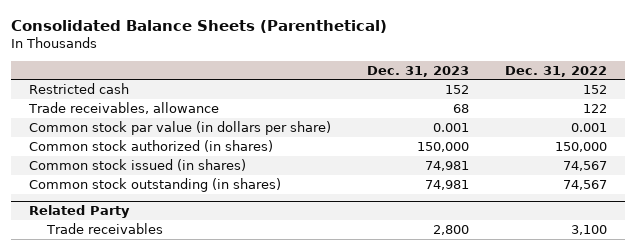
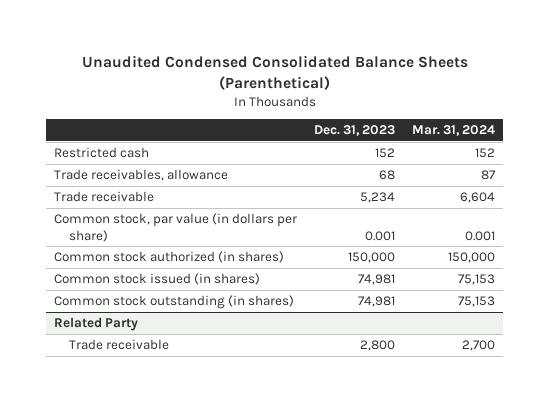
- Consolidated Balance Sheets (Parenthetical)
+ Unaudited Condensed Consolidated Balance Sheets (Parenthetical)
- | Dec. 31, 2023 | Dec. 31, 2022
+ | Dec. 31, 2023 | Mar. 31, 2024
- Common stock par value (in dollars per share) | 0.001 | 0.001
+ Trade receivable | 5,234 | 6,604
+ Common stock, par value (in dollars per share) | 0.001 | 0.001
@ Related Party
- Trade receivables | 2,800 | 3,100
+ Trade receivable | 2,800 | 2,700

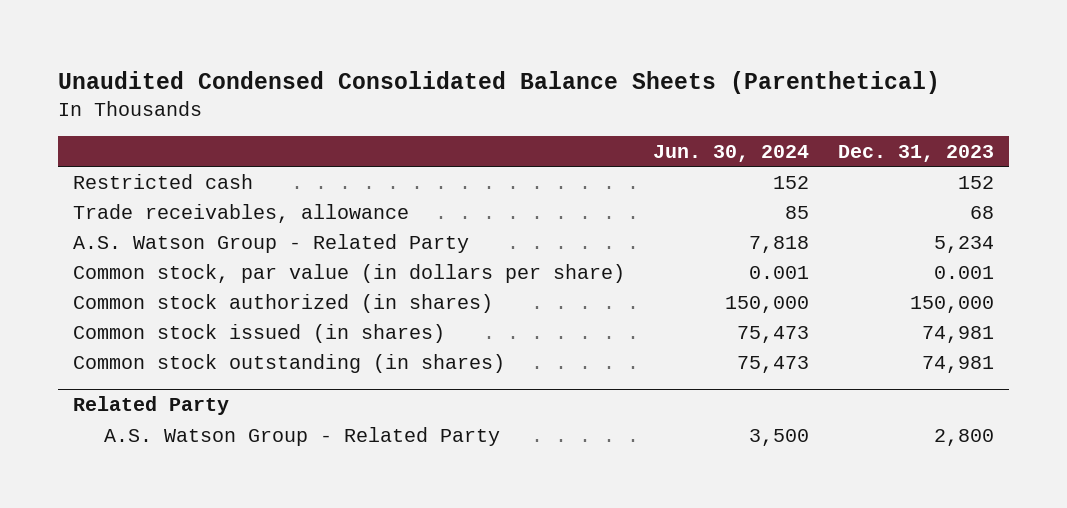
- | Dec. 31, 2023 | Mar. 31, 2024
+ | Jun. 30, 2024 | Dec. 31, 2023
- Trade receivable | 5,234 | 6,604
+ A.S. Watson Group - Related Party | 7,818 | 5,234
@ Related Party
- Trade receivable | 2,800 | 2,700
+ A.S. Watson Group - Related Party | 3,500 | 2,800

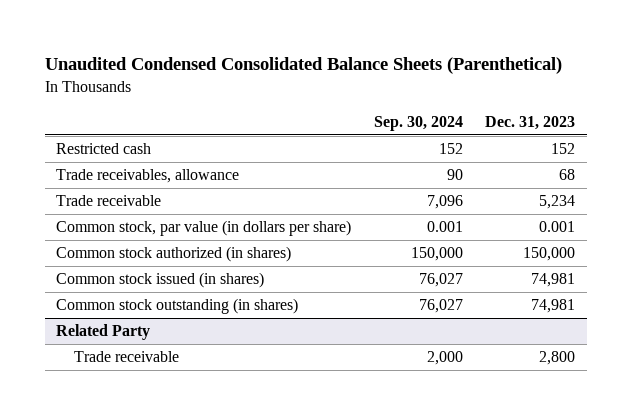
- | Jun. 30, 2024 | Dec. 31, 2023
+ | Sep. 30, 2024 | Dec. 31, 2023
- A.S. Watson Group - Related Party | 7,818 | 5,234
+ Trade receivable | 7,096 | 5,234
@ Related Party
- A.S. Watson Group - Related Party | 3,500 | 2,800
+ Trade receivable | 2,000 | 2,800

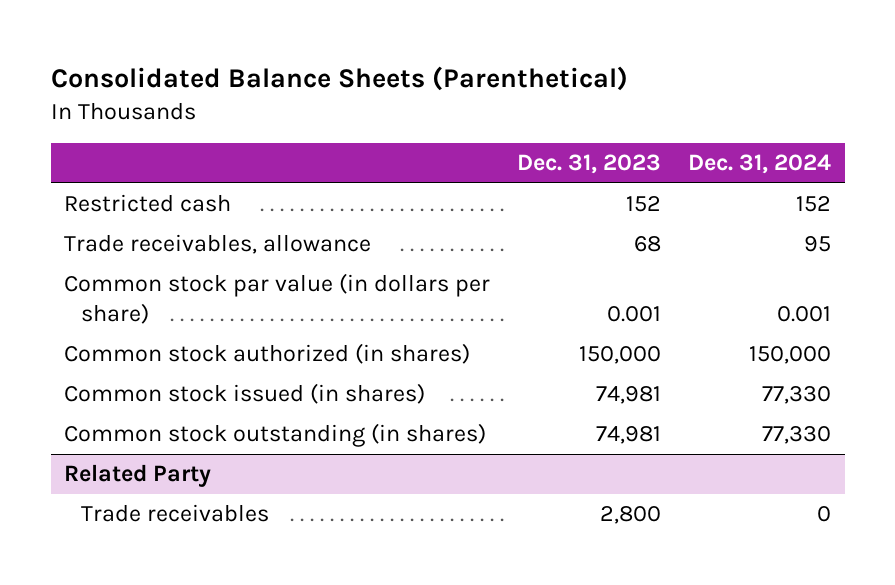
- Unaudited Condensed Consolidated Balance Sheets (Parenthetical)
+ Consolidated Balance Sheets (Parenthetical)
- | Sep. 30, 2024 | Dec. 31, 2023
+ | Dec. 31, 2023 | Dec. 31, 2024
- Trade receivable | 7,096 | 5,234
- Common stock, par value (in dollars per share) | 0.001 | 0.001
+ Common stock par value (in dollars per share) | 0.001 | 0.001
@ Related Party
- Trade receivable | 2,000 | 2,800
+ Trade receivables | 2,800 | 0

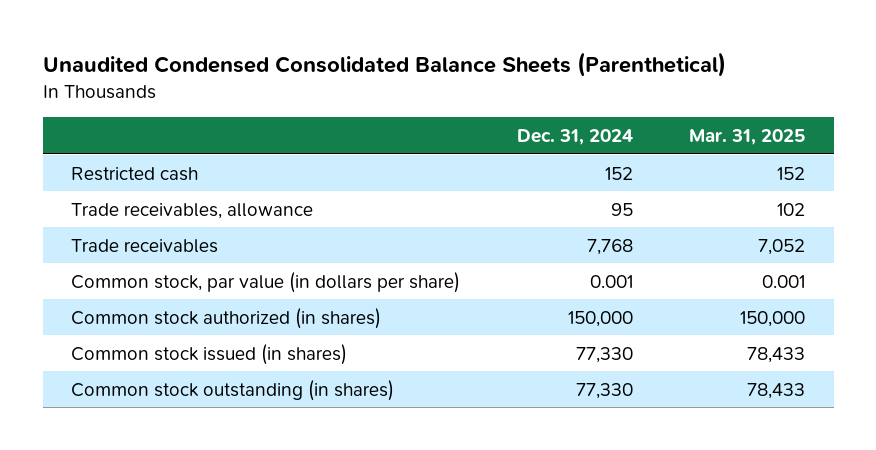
- Consolidated Balance Sheets (Parenthetical)
+ Unaudited Condensed Consolidated Balance Sheets (Parenthetical)
- | Dec. 31, 2023 | Dec. 31, 2024
+ | Dec. 31, 2024 | Mar. 31, 2025
- Common stock par value (in dollars per share) | 0.001 | 0.001
+ Trade receivables | 7,768 | 7,052
+ Common stock, par value (in dollars per share) | 0.001 | 0.001
- Related Party
- Trade receivables | 2,800 | 0

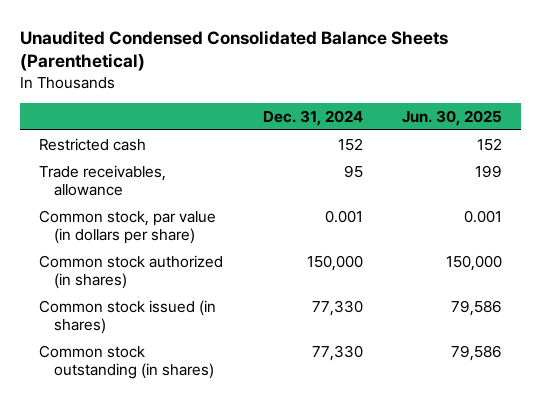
- | Dec. 31, 2024 | Mar. 31, 2025
+ | Dec. 31, 2024 | Jun. 30, 2025
- Trade receivables | 7,768 | 7,052

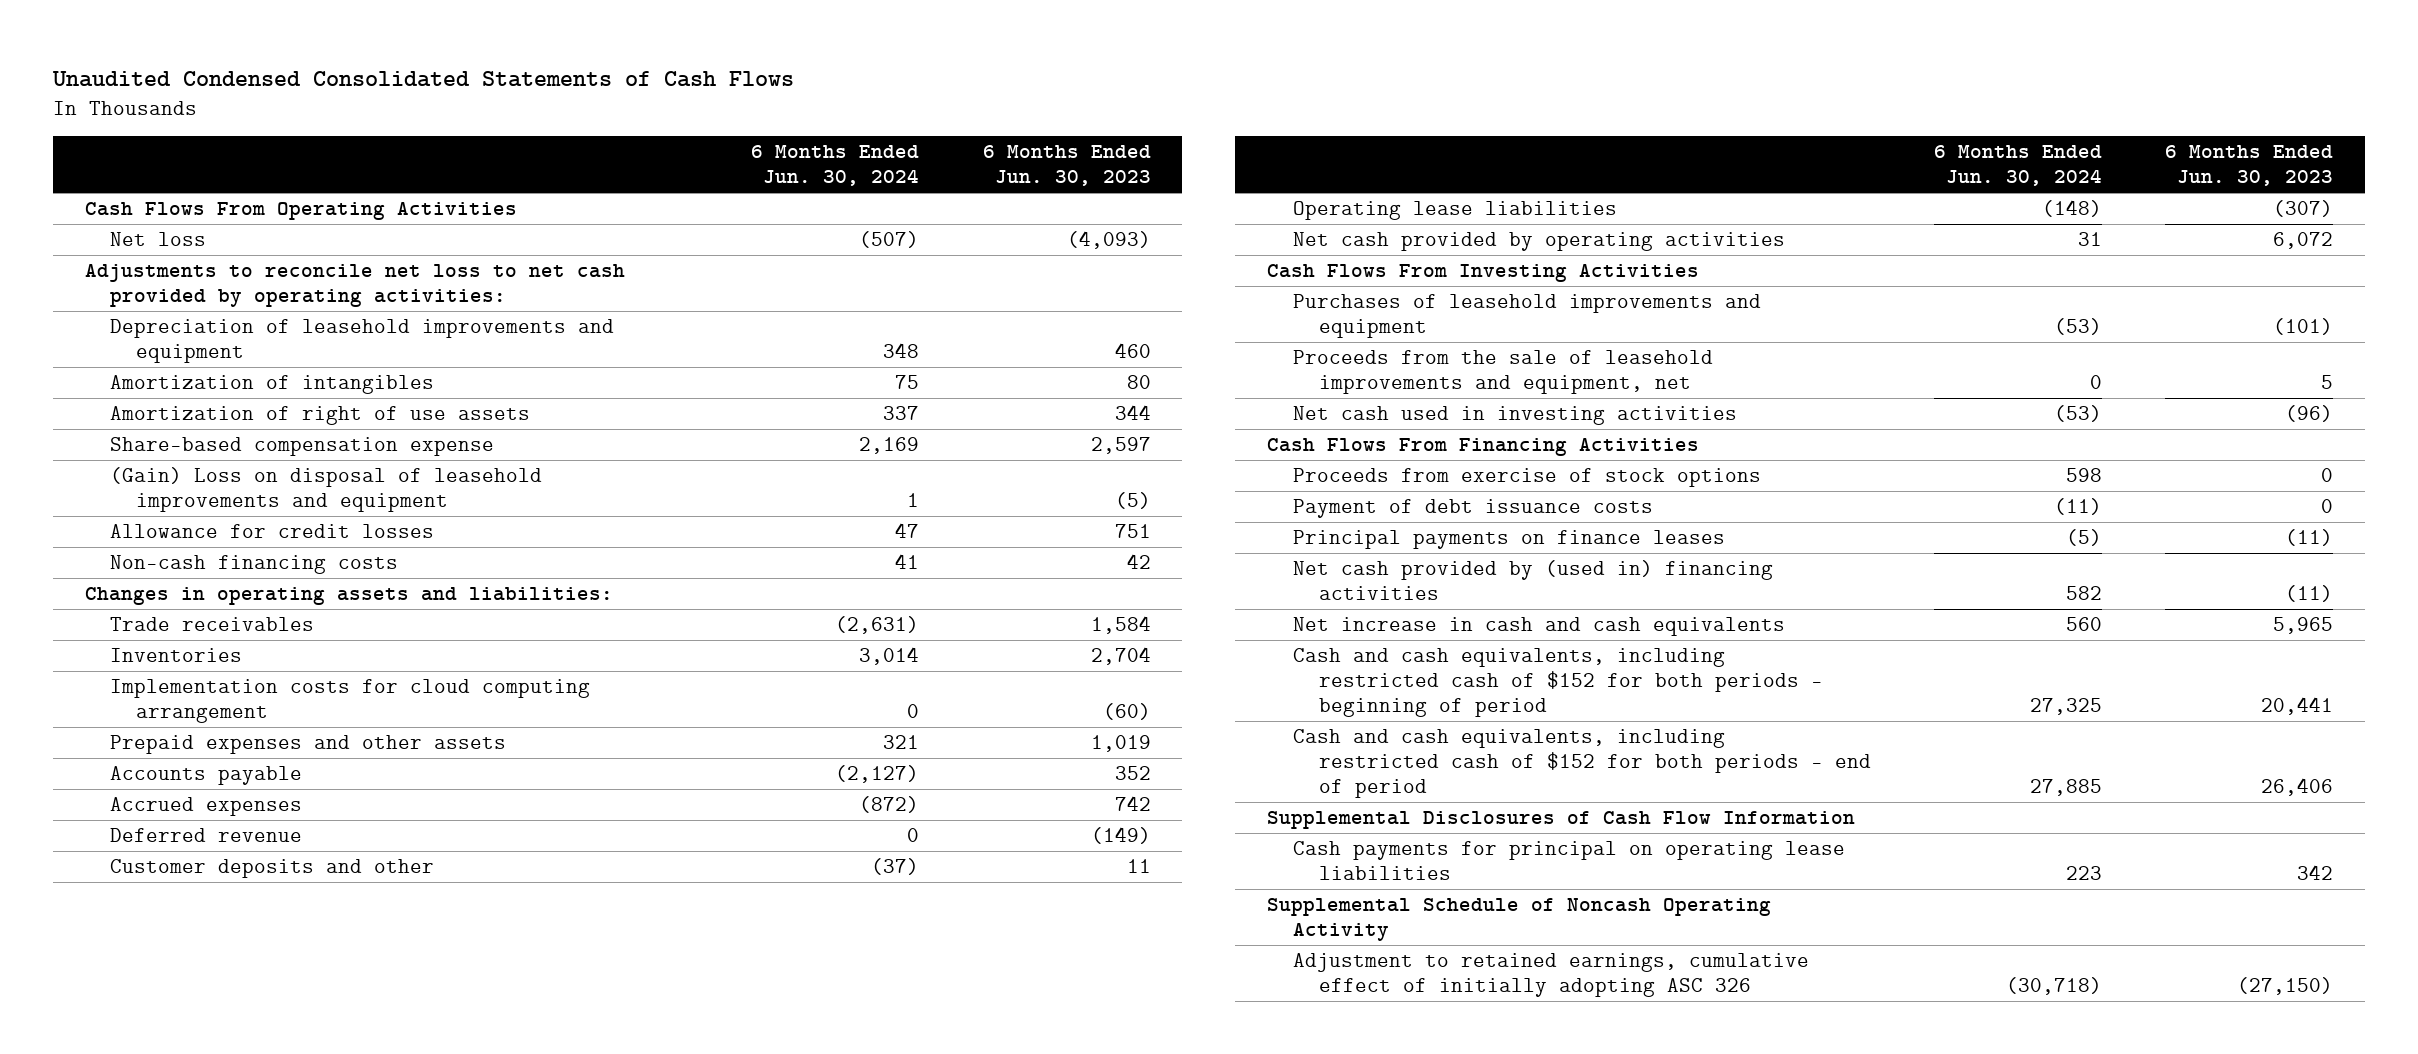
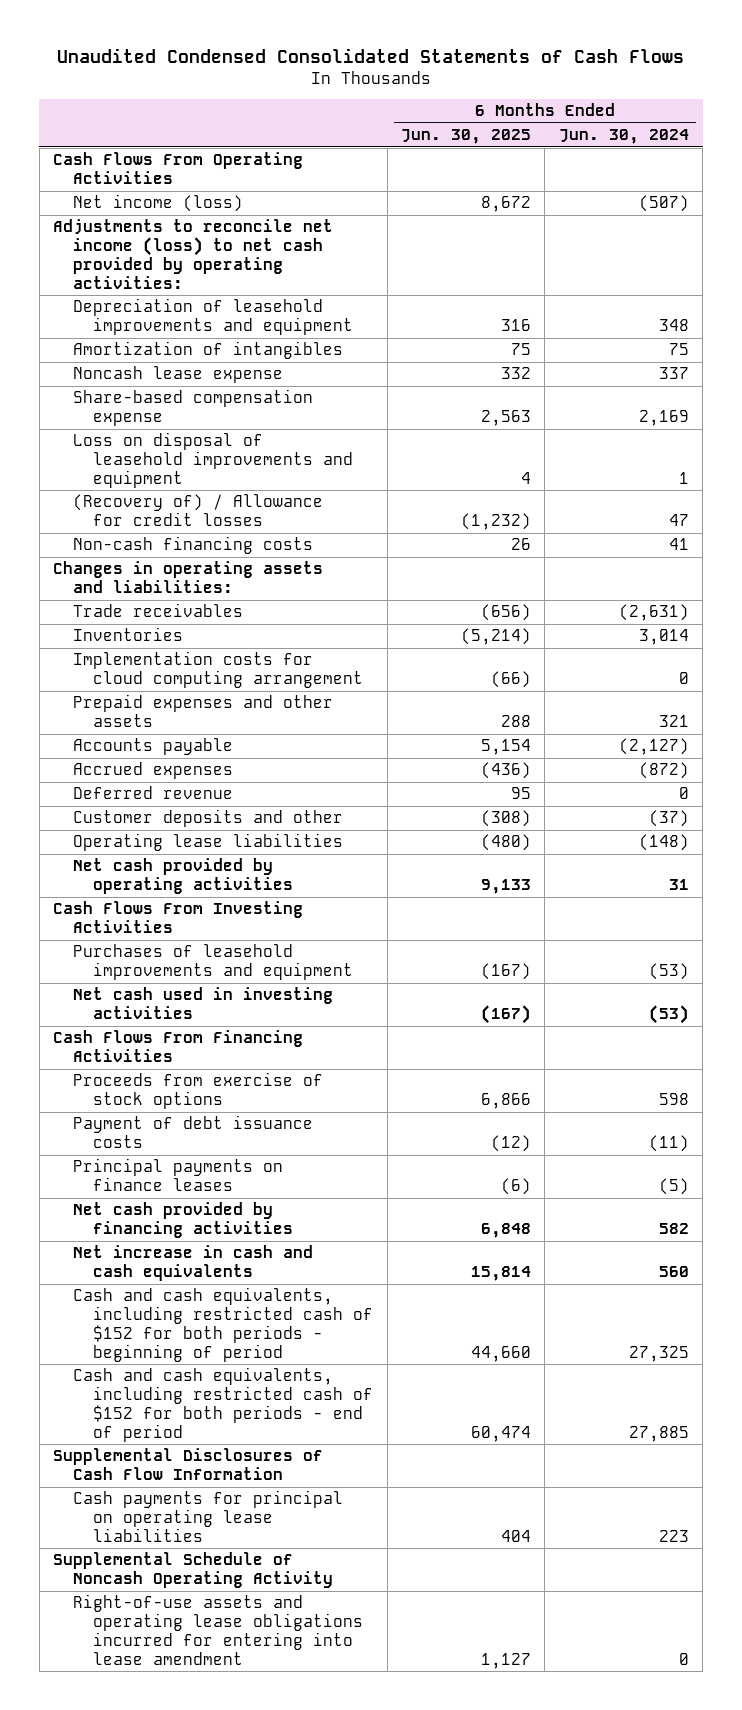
- | 6 Months Ended Jun. 30, 2024 | 6 Months Ended Jun. 30, 2023
+ | 6 Months Ended Jun. 30, 2025 | 6 Months Ended Jun. 30, 2024
- Net loss | (507) | (4,093)
- Adjustments to reconcile net loss to net cash provided by operating activities:
+ Net income (loss) | 8,672 | (507)
+ Adjustments to reconcile net income (loss) to net cash provided by operating activities:
- Amortization of right of use assets | 337 | 344
+ Noncash lease expense | 332 | 337
- (Gain) Loss on disposal of leasehold improvements and equipment | 1 | (5)
- Allowance for credit losses | 47 | 751
+ Loss on disposal of leasehold improvements and equipment | 4 | 1
+ (Recovery of) / Allowance for credit losses | (1,232) | 47
- Proceeds from the sale of leasehold improvements and equipment, net | 0 | 5
- Net cash provided by (used in) financing activities | 582 | (11)
+ Net cash provided by financing activities | 6,848 | 582
- Adjustment to retained earnings, cumulative effect of initially adopting ASC 326 | (30,718) | (27,150)
+ Right-of-use assets and operating lease obligations incurred for entering into lease amendment | 1,127 | 0

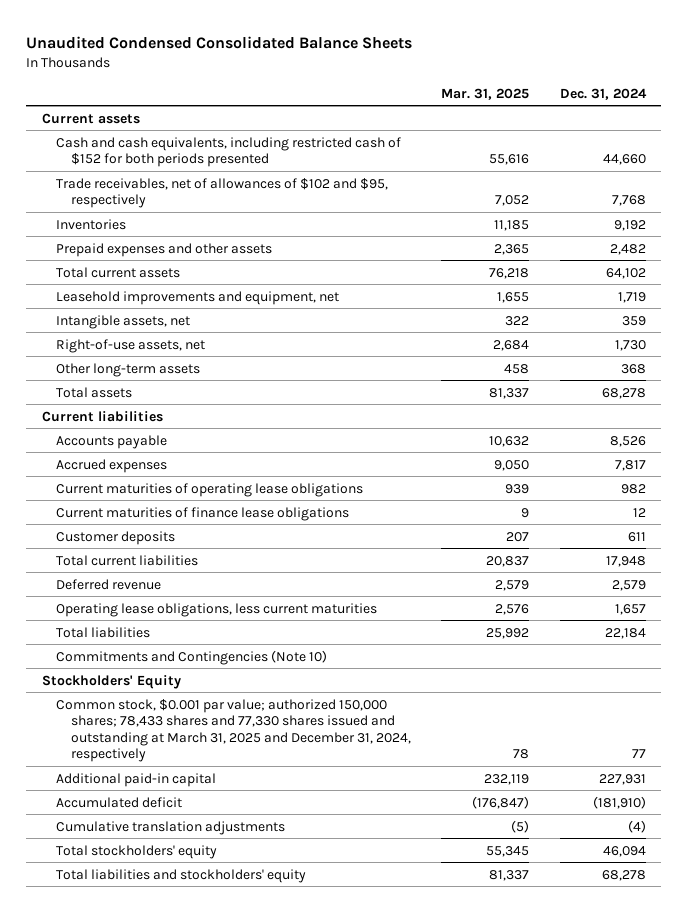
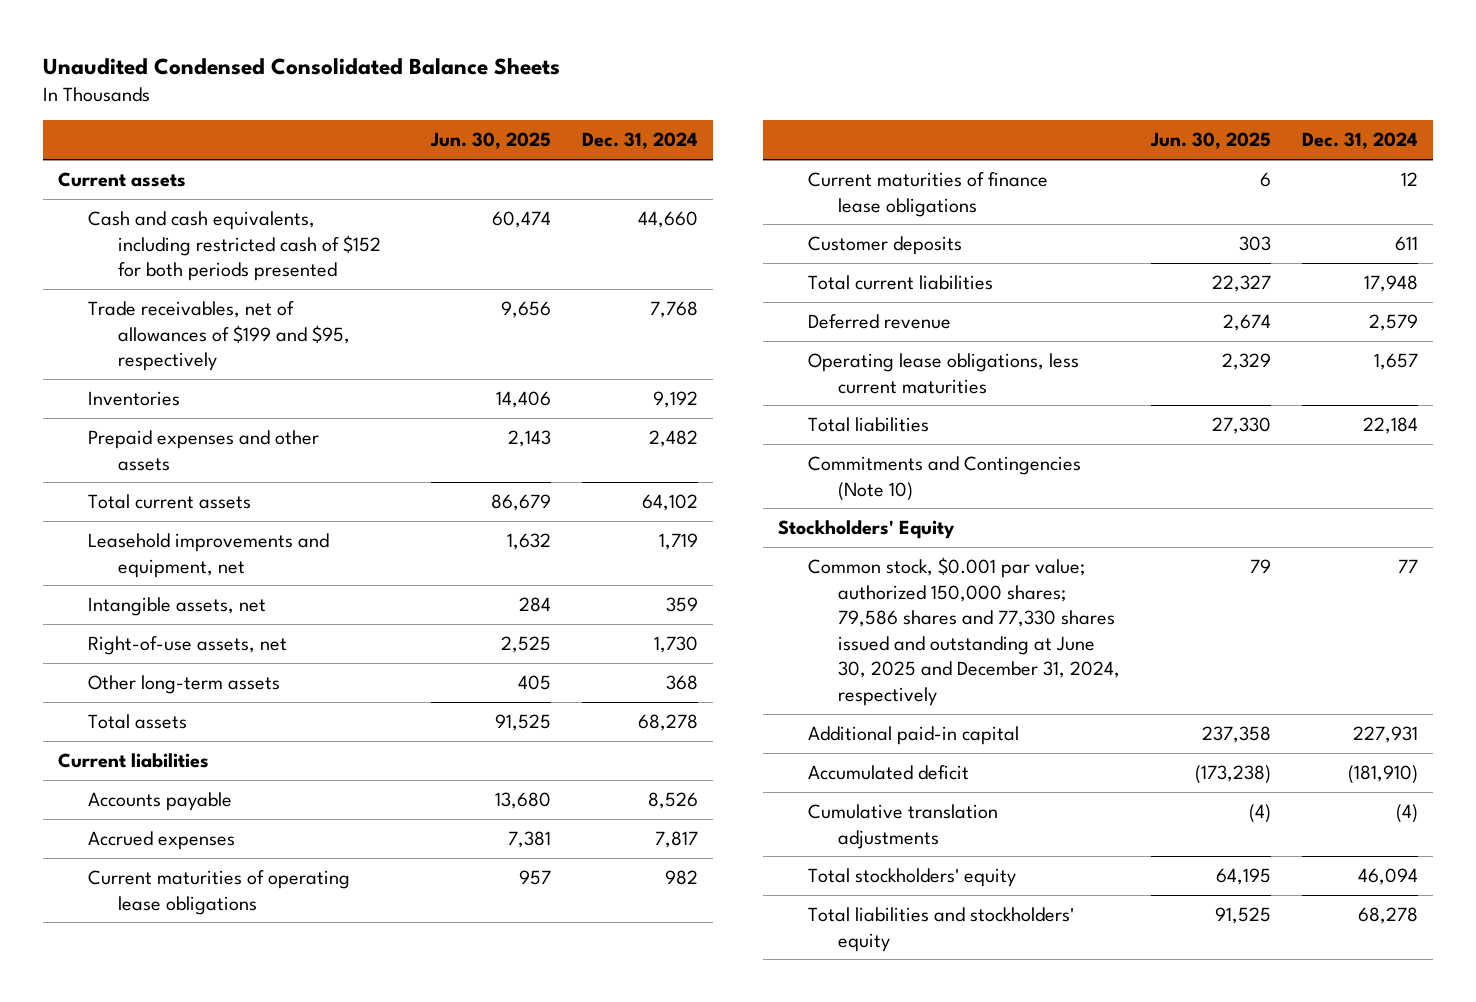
- | Mar. 31, 2025 | Dec. 31, 2024
+ | Jun. 30, 2025 | Dec. 31, 2024
- Trade receivables, net of allowances of $102 and $95, respectively | 7,052 | 7,768
+ Trade receivables, net of allowances of $199 and $95, respectively | 9,656 | 7,768
- Common stock, $0.001 par value; authorized 150,000 shares; 78,433 shares and 77,330 shares issued and outstanding at March 31, 2025 and December 31, 2024, respectively | 78 | 77
+ Common stock, $0.001 par value; authorized 150,000 shares; 79,586 shares and 77,330 shares issued and outstanding at June 30, 2025 and December 31, 2024, respectively | 79 | 77

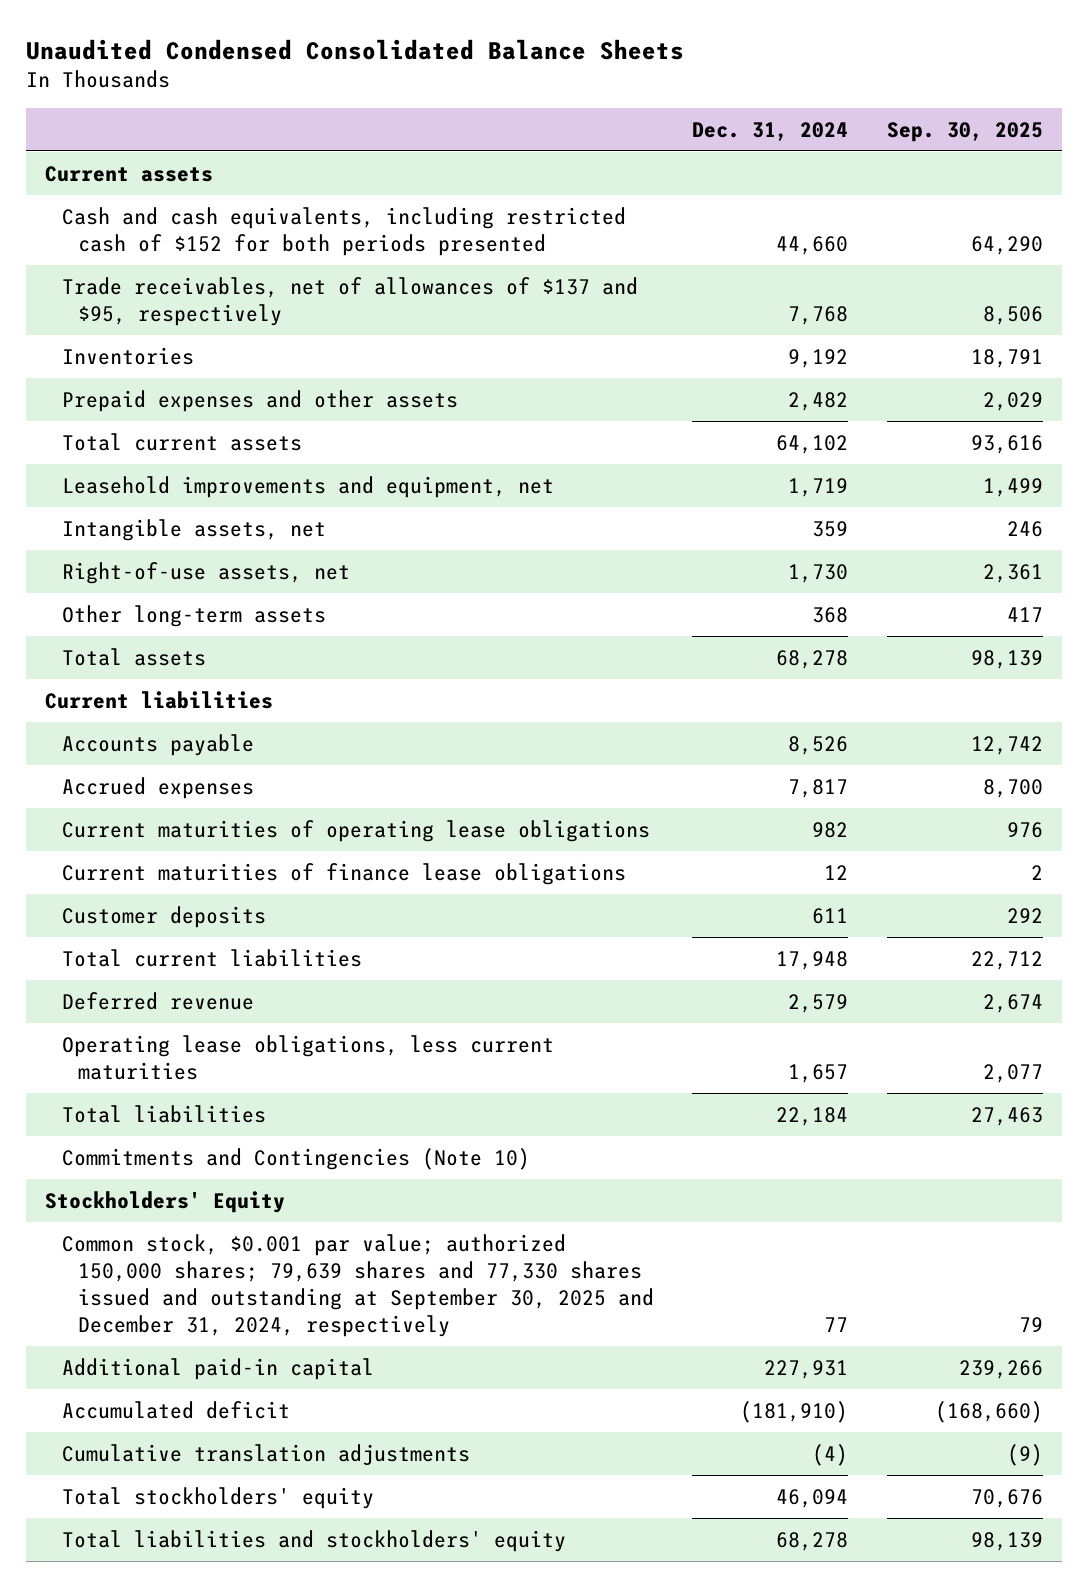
- | Jun. 30, 2025 | Dec. 31, 2024
+ | Dec. 31, 2024 | Sep. 30, 2025
- Trade receivables, net of allowances of $199 and $95, respectively | 9,656 | 7,768
+ Trade receivables, net of allowances of $137 and $95, respectively | 7,768 | 8,506
- Common stock, $0.001 par value; authorized 150,000 shares; 79,586 shares and 77,330 shares issued and outstanding at June 30, 2025 and December 31, 2024, respectively | 79 | 77
+ Common stock, $0.001 par value; authorized 150,000 shares; 79,639 shares and 77,330 shares issued and outstanding at September 30, 2025 and December 31, 2024, respectively | 77 | 79

